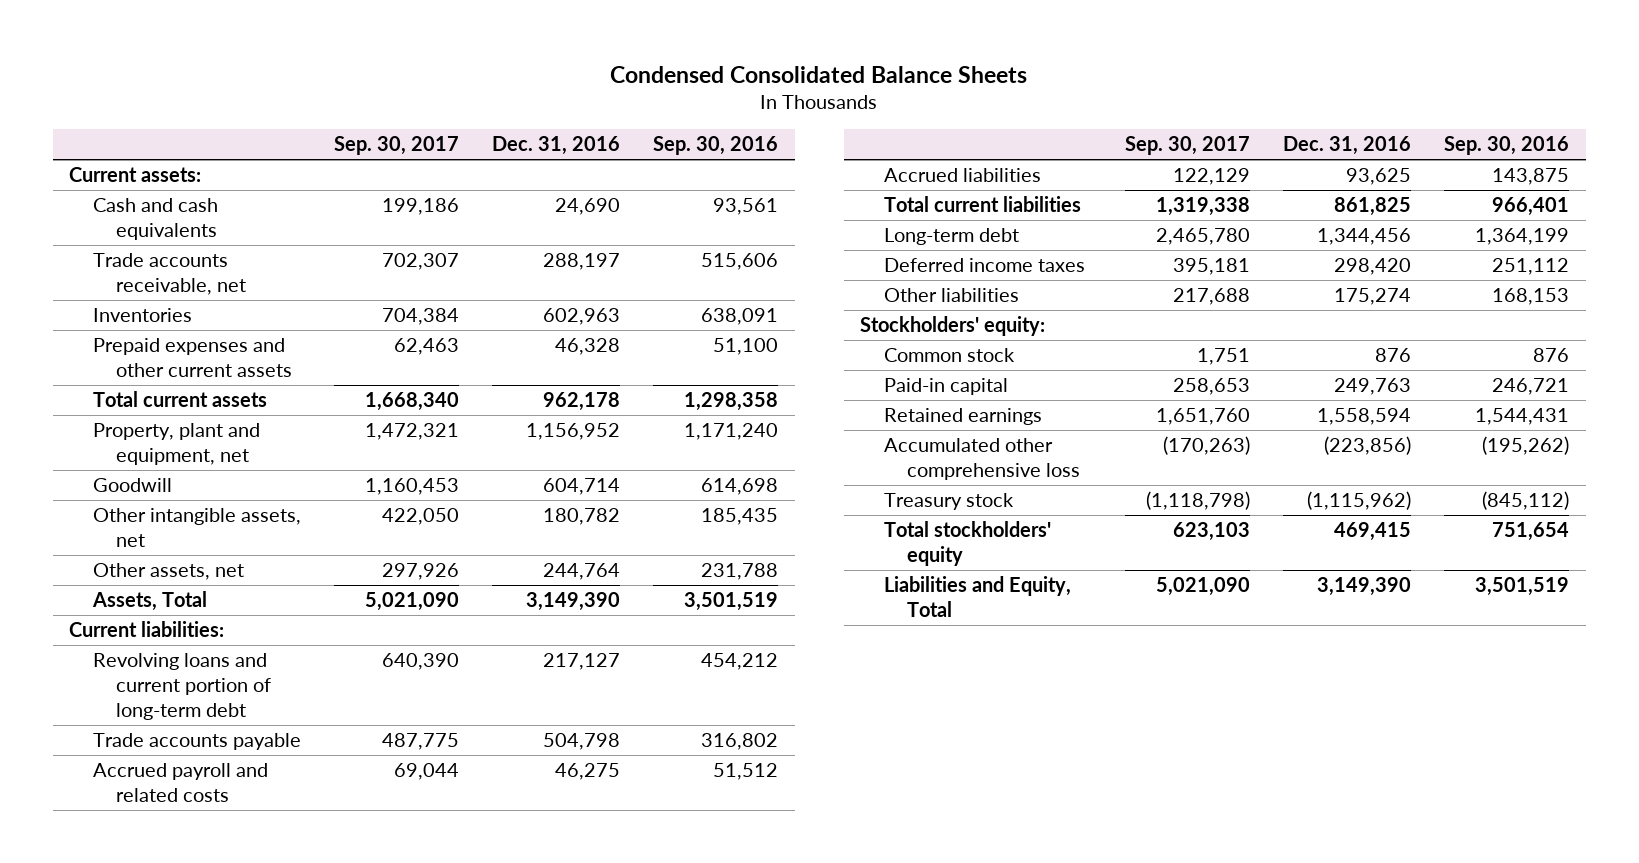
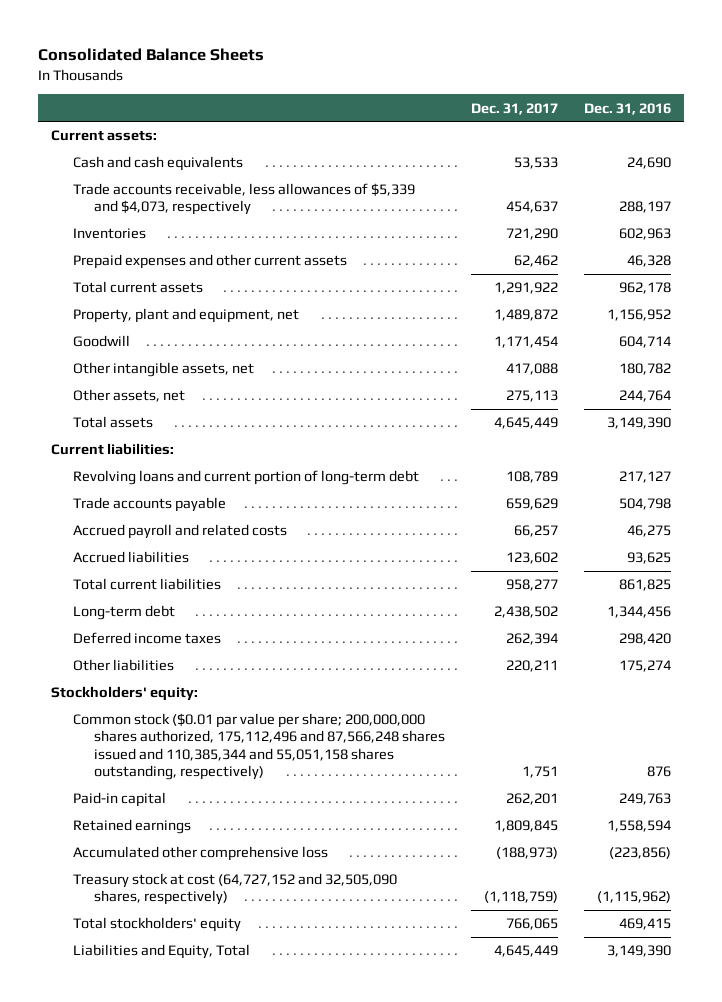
- Condensed Consolidated Balance Sheets
+ Consolidated Balance Sheets
- | Sep. 30, 2017 | Dec. 31, 2016 | Sep. 30, 2016
+ | Dec. 31, 2017 | Dec. 31, 2016
- Trade accounts receivable, net | 702,307 | 288,197 | 515,606
+ Trade accounts receivable, less allowances of $5,339 and $4,073, respectively | 454,637 | 288,197
- Assets, Total | 5,021,090 | 3,149,390 | 3,501,519
+ Total assets | 4,645,449 | 3,149,390
- Common stock | 1,751 | 876 | 876
+ Common stock ($0.01 par value per share; 200,000,000 shares authorized, 175,112,496 and 87,566,248 shares issued and 110,385,344 and 55,051,158 shares outstanding, respectively) | 1,751 | 876
- Treasury stock | (1,118,798) | (1,115,962) | (845,112)
+ Treasury stock at cost (64,727,152 and 32,505,090 shares, respectively) | (1,118,759) | (1,115,962)

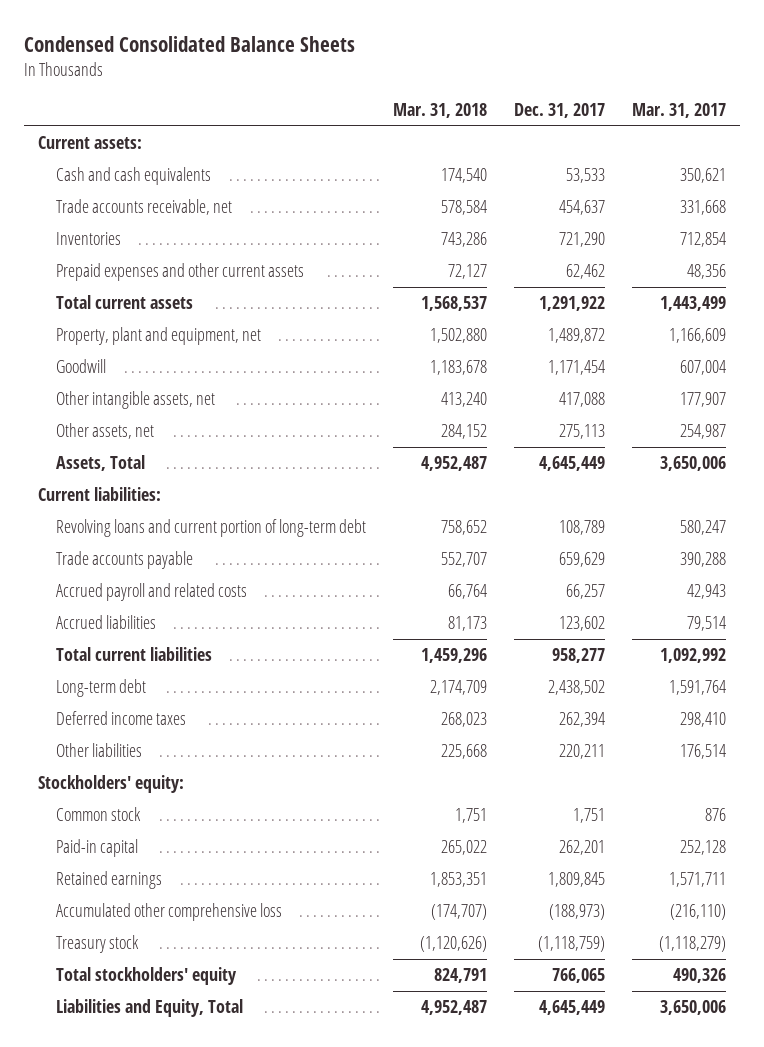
- Consolidated Balance Sheets
+ Condensed Consolidated Balance Sheets
- | Dec. 31, 2017 | Dec. 31, 2016
+ | Mar. 31, 2018 | Dec. 31, 2017 | Mar. 31, 2017
- Trade accounts receivable, less allowances of $5,339 and $4,073, respectively | 454,637 | 288,197
+ Trade accounts receivable, net | 578,584 | 454,637 | 331,668
- Total assets | 4,645,449 | 3,149,390
+ Assets, Total | 4,952,487 | 4,645,449 | 3,650,006
- Common stock ($0.01 par value per share; 200,000,000 shares authorized, 175,112,496 and 87,566,248 shares issued and 110,385,344 and 55,051,158 shares outstanding, respectively) | 1,751 | 876
+ Common stock | 1,751 | 1,751 | 876
- Treasury stock at cost (64,727,152 and 32,505,090 shares, respectively) | (1,118,759) | (1,115,962)
+ Treasury stock | (1,120,626) | (1,118,759) | (1,118,279)

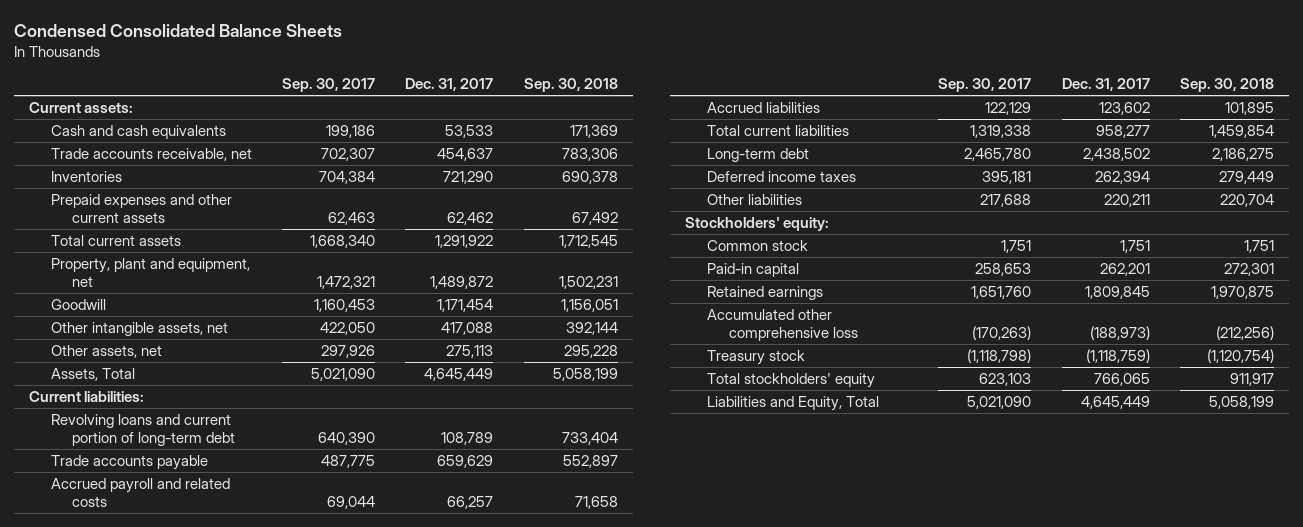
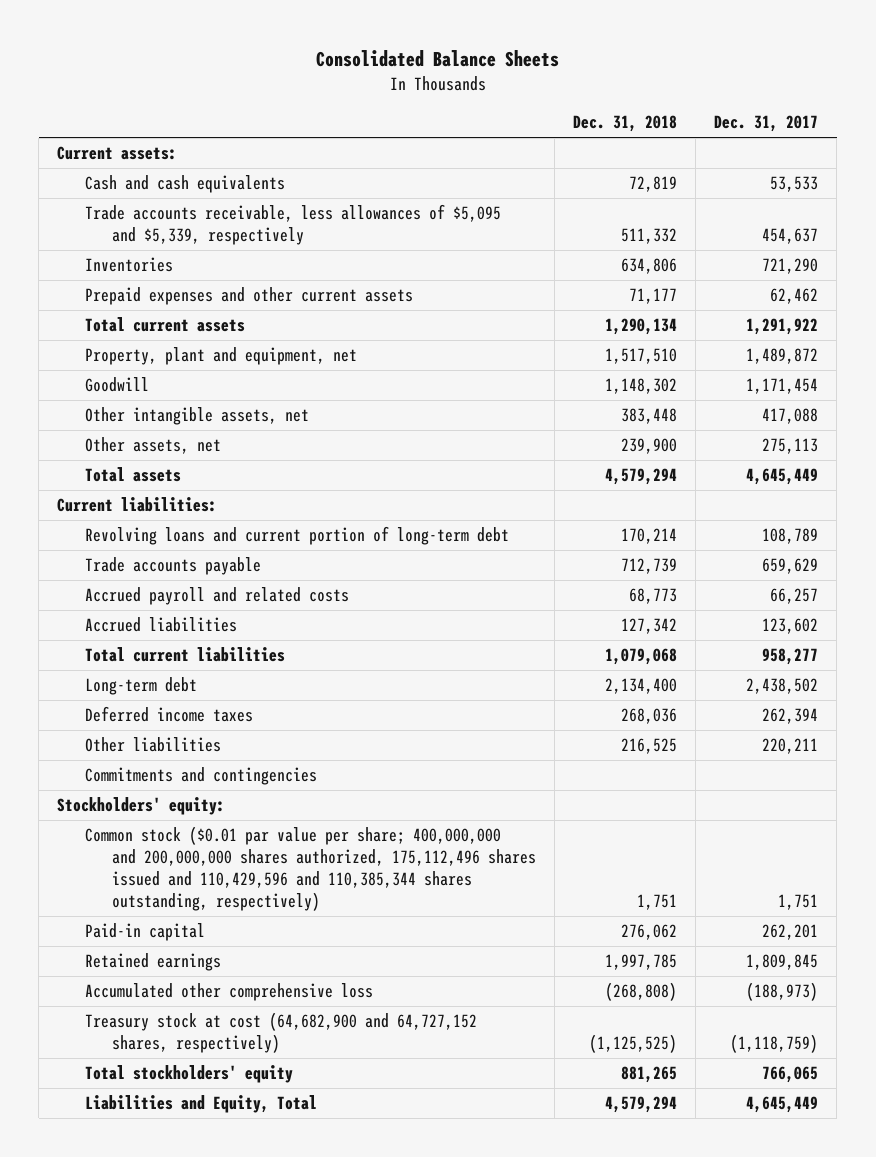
- Condensed Consolidated Balance Sheets
+ Consolidated Balance Sheets
- | Sep. 30, 2017 | Dec. 31, 2017 | Sep. 30, 2018
+ | Dec. 31, 2018 | Dec. 31, 2017
- Trade accounts receivable, net | 702,307 | 454,637 | 783,306
+ Trade accounts receivable, less allowances of $5,095 and $5,339, respectively | 511,332 | 454,637
- Assets, Total | 5,021,090 | 4,645,449 | 5,058,199
+ Total assets | 4,579,294 | 4,645,449
+ Commitments and contingencies
- Common stock | 1,751 | 1,751 | 1,751
+ Common stock ($0.01 par value per share; 400,000,000 and 200,000,000 shares authorized, 175,112,496 shares issued and 110,429,596 and 110,385,344 shares outstanding, respectively) | 1,751 | 1,751
- Treasury stock | (1,118,798) | (1,118,759) | (1,120,754)
+ Treasury stock at cost (64,682,900 and 64,727,152 shares, respectively) | (1,125,525) | (1,118,759)

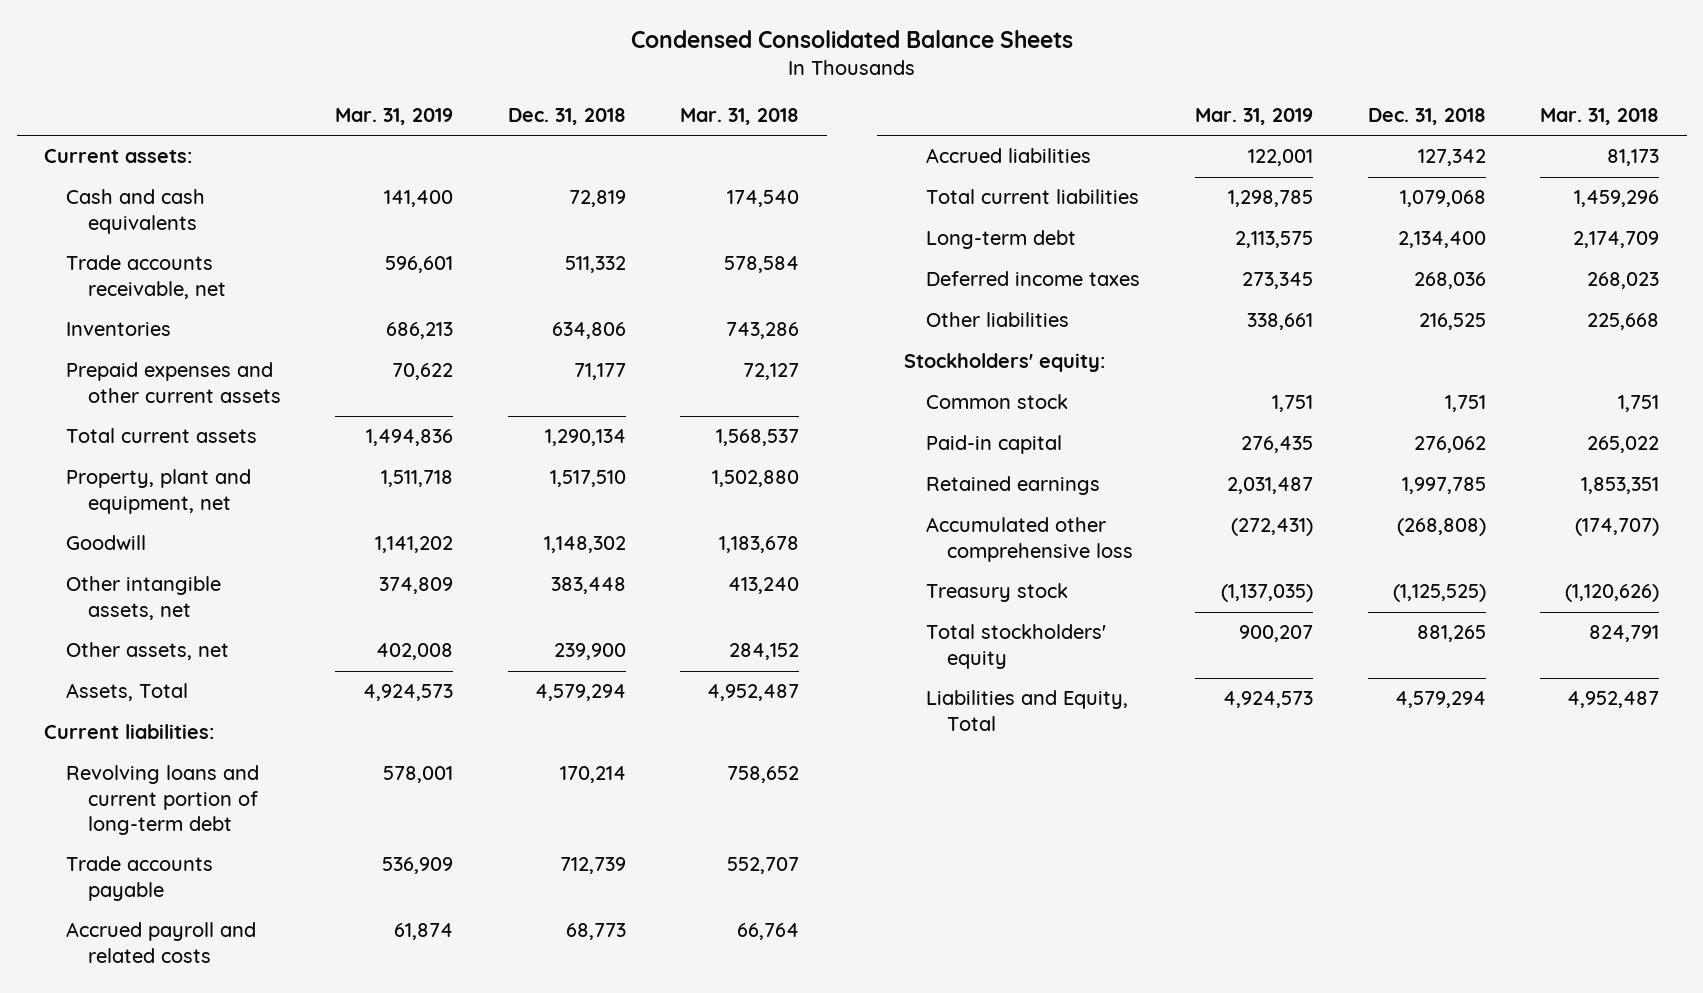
- Consolidated Balance Sheets
+ Condensed Consolidated Balance Sheets
- | Dec. 31, 2018 | Dec. 31, 2017
+ | Mar. 31, 2019 | Dec. 31, 2018 | Mar. 31, 2018
- Trade accounts receivable, less allowances of $5,095 and $5,339, respectively | 511,332 | 454,637
+ Trade accounts receivable, net | 596,601 | 511,332 | 578,584
- Total assets | 4,579,294 | 4,645,449
+ Assets, Total | 4,924,573 | 4,579,294 | 4,952,487
- Commitments and contingencies
- Common stock ($0.01 par value per share; 400,000,000 and 200,000,000 shares authorized, 175,112,496 shares issued and 110,429,596 and 110,385,344 shares outstanding, respectively) | 1,751 | 1,751
+ Common stock | 1,751 | 1,751 | 1,751
- Treasury stock at cost (64,682,900 and 64,727,152 shares, respectively) | (1,125,525) | (1,118,759)
+ Treasury stock | (1,137,035) | (1,125,525) | (1,120,626)

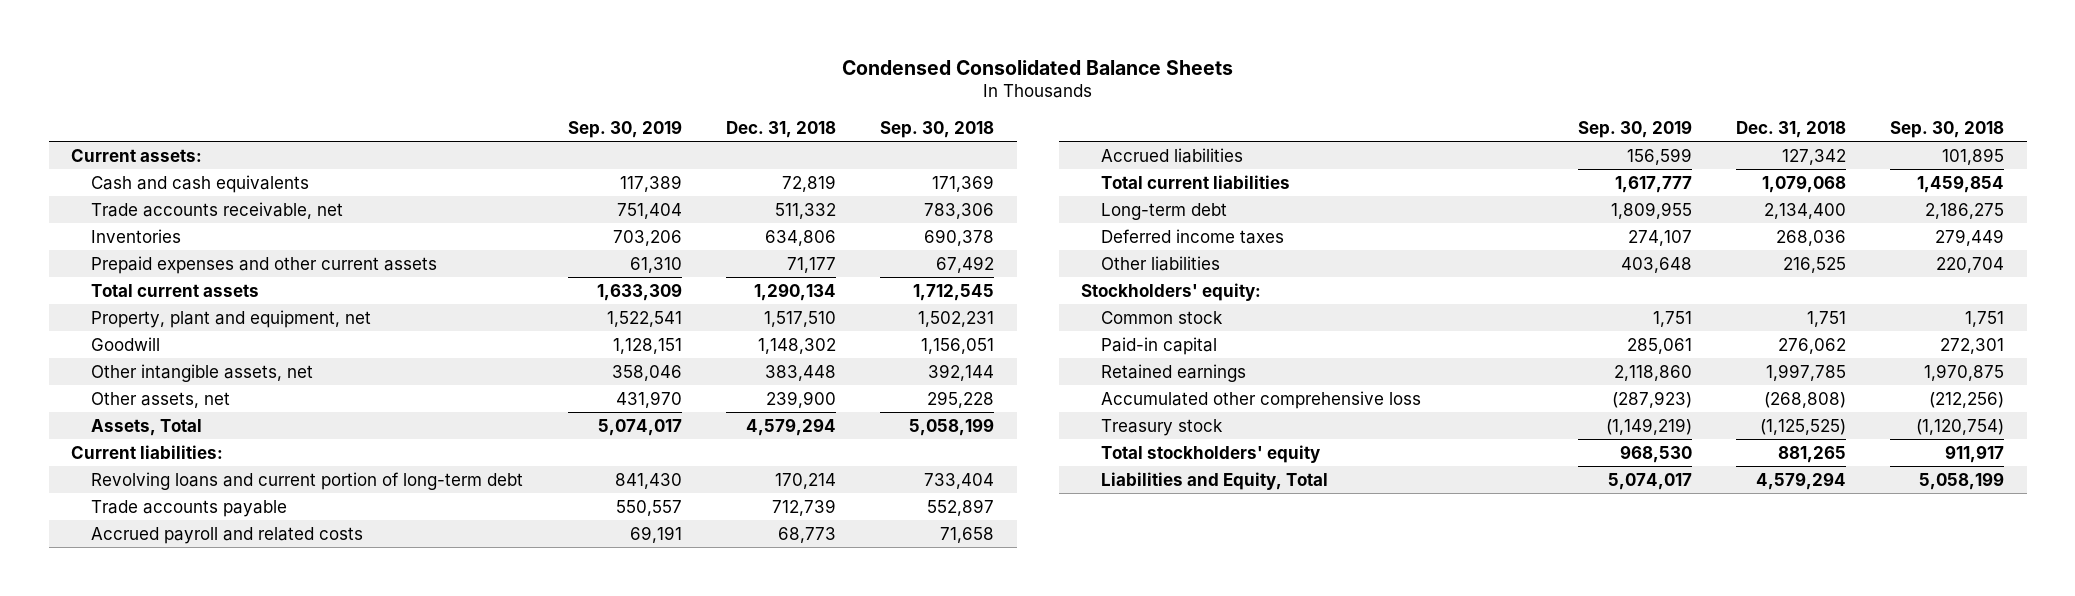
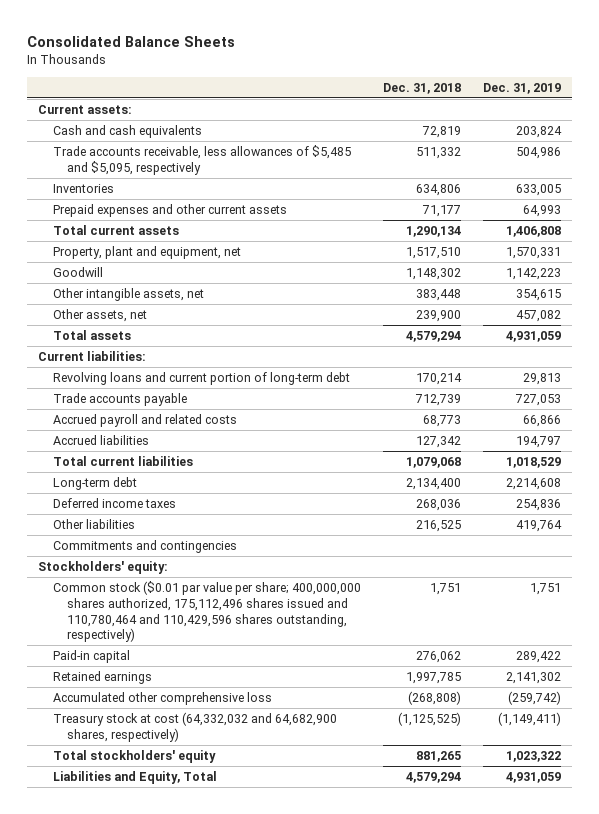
- Condensed Consolidated Balance Sheets
+ Consolidated Balance Sheets
- | Sep. 30, 2019 | Dec. 31, 2018 | Sep. 30, 2018
+ | Dec. 31, 2018 | Dec. 31, 2019
- Trade accounts receivable, net | 751,404 | 511,332 | 783,306
+ Trade accounts receivable, less allowances of $5,485 and $5,095, respectively | 511,332 | 504,986
- Assets, Total | 5,074,017 | 4,579,294 | 5,058,199
+ Total assets | 4,579,294 | 4,931,059
+ Commitments and contingencies
- Common stock | 1,751 | 1,751 | 1,751
+ Common stock ($0.01 par value per share; 400,000,000 shares authorized, 175,112,496 shares issued and 110,780,464 and 110,429,596 shares outstanding, respectively) | 1,751 | 1,751
- Treasury stock | (1,149,219) | (1,125,525) | (1,120,754)
+ Treasury stock at cost (64,332,032 and 64,682,900 shares, respectively) | (1,125,525) | (1,149,411)

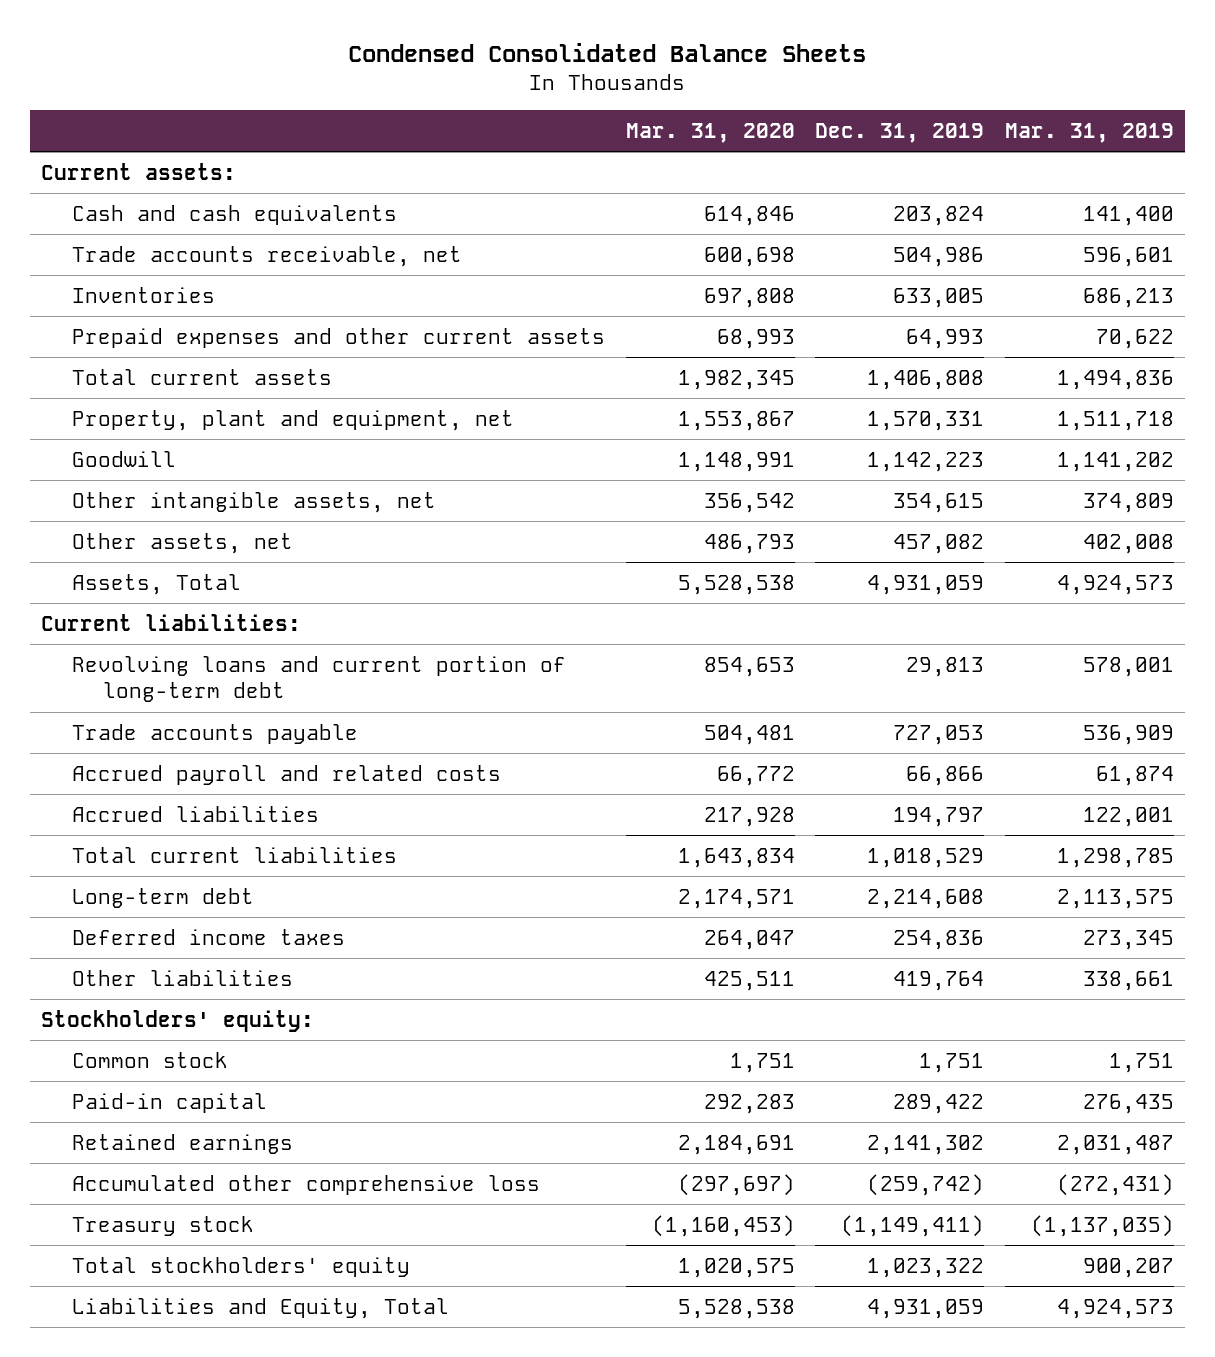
- Consolidated Balance Sheets
+ Condensed Consolidated Balance Sheets
- | Dec. 31, 2018 | Dec. 31, 2019
+ | Mar. 31, 2020 | Dec. 31, 2019 | Mar. 31, 2019
- Trade accounts receivable, less allowances of $5,485 and $5,095, respectively | 511,332 | 504,986
+ Trade accounts receivable, net | 600,698 | 504,986 | 596,601
- Total assets | 4,579,294 | 4,931,059
+ Assets, Total | 5,528,538 | 4,931,059 | 4,924,573
- Commitments and contingencies
- Common stock ($0.01 par value per share; 400,000,000 shares authorized, 175,112,496 shares issued and 110,780,464 and 110,429,596 shares outstanding, respectively) | 1,751 | 1,751
+ Common stock | 1,751 | 1,751 | 1,751
- Treasury stock at cost (64,332,032 and 64,682,900 shares, respectively) | (1,125,525) | (1,149,411)
+ Treasury stock | (1,160,453) | (1,149,411) | (1,137,035)

